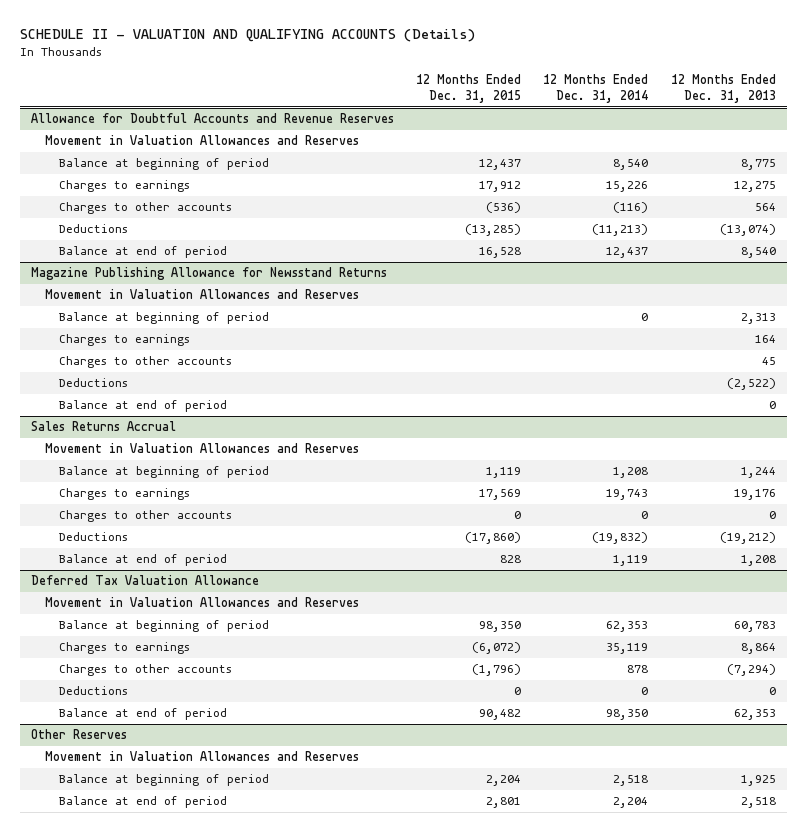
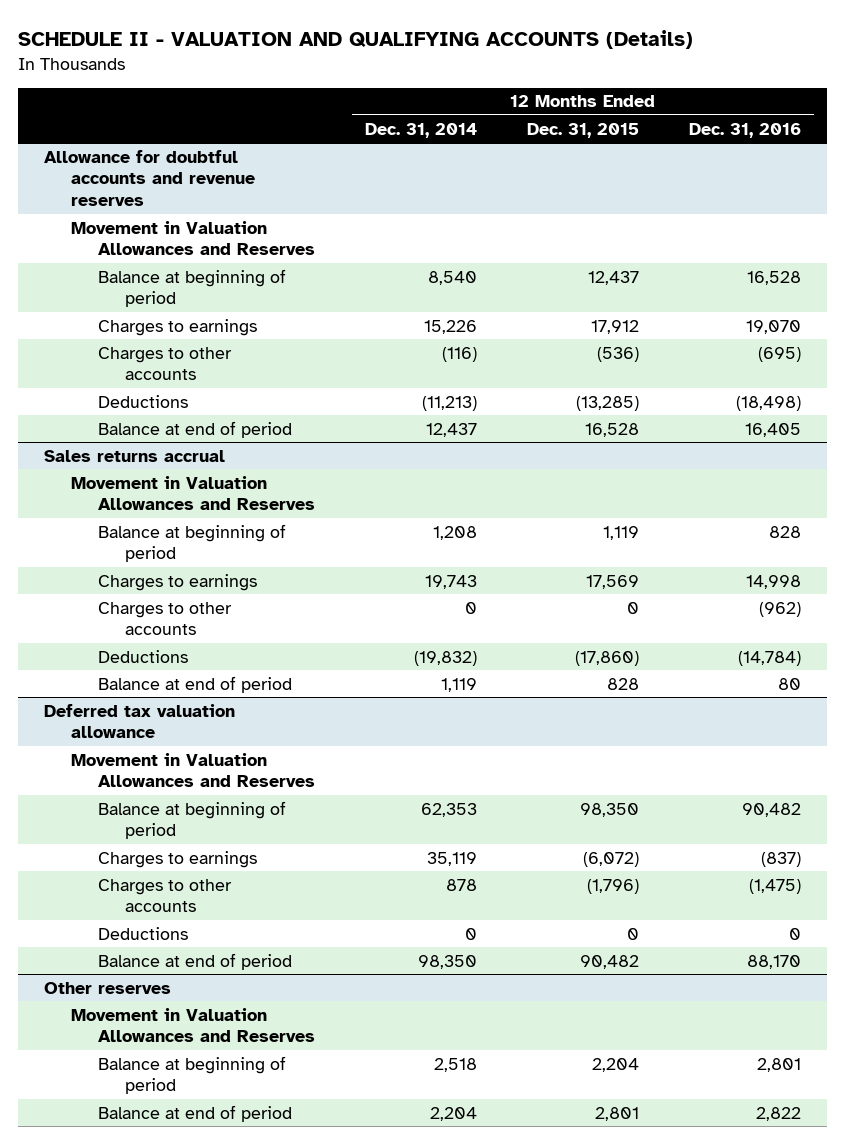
- | 12 Months Ended Dec. 31, 2015 | 12 Months Ended Dec. 31, 2014 | 12 Months Ended Dec. 31, 2013
+ | 12 Months Ended Dec. 31, 2014 | 12 Months Ended Dec. 31, 2015 | 12 Months Ended Dec. 31, 2016
- Allowance for Doubtful Accounts and Revenue Reserves
+ Allowance for doubtful accounts and revenue reserves
- Magazine Publishing Allowance for Newsstand Returns
- Movement in Valuation Allowances and Reserves
- Balance at beginning of period | | 0 | 2,313
- Charges to earnings | | | 164
- Charges to other accounts | | | 45
- Deductions | | | (2,522)
- Balance at end of period | | | 0
- Sales Returns Accrual
+ Sales returns accrual
- Deferred Tax Valuation Allowance
+ Deferred tax valuation allowance
- Other Reserves
+ Other reserves

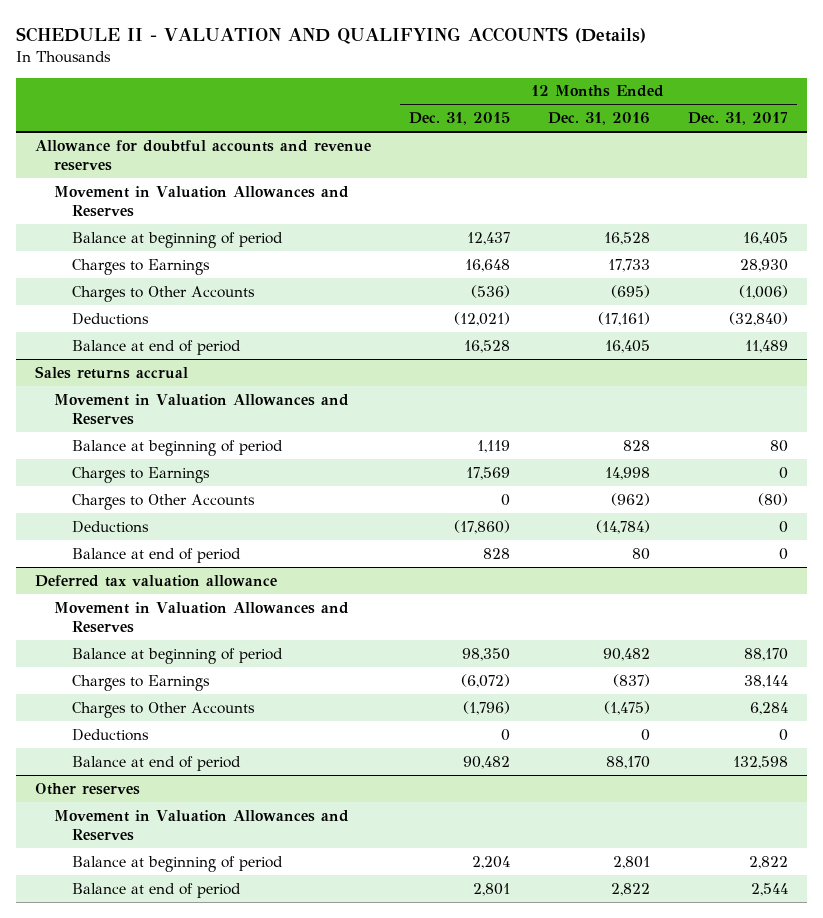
- | 12 Months Ended Dec. 31, 2014 | 12 Months Ended Dec. 31, 2015 | 12 Months Ended Dec. 31, 2016
+ | 12 Months Ended Dec. 31, 2015 | 12 Months Ended Dec. 31, 2016 | 12 Months Ended Dec. 31, 2017
@ Allowance for doubtful accounts and revenue reserves
- Charges to earnings | 15,226 | 17,912 | 19,070
- Charges to other accounts | (116) | (536) | (695)
- Deductions | (11,213) | (13,285) | (18,498)
+ Charges to Earnings | 16,648 | 17,733 | 28,930
+ Charges to Other Accounts | (536) | (695) | (1,006)
+ Deductions | (12,021) | (17,161) | (32,840)
@ Sales returns accrual
- Charges to earnings | 19,743 | 17,569 | 14,998
- Charges to other accounts | 0 | 0 | (962)
+ Charges to Earnings | 17,569 | 14,998 | 0
+ Charges to Other Accounts | 0 | (962) | (80)
@ Deferred tax valuation allowance
- Charges to earnings | 35,119 | (6,072) | (837)
- Charges to other accounts | 878 | (1,796) | (1,475)
+ Charges to Earnings | (6,072) | (837) | 38,144
+ Charges to Other Accounts | (1,796) | (1,475) | 6,284

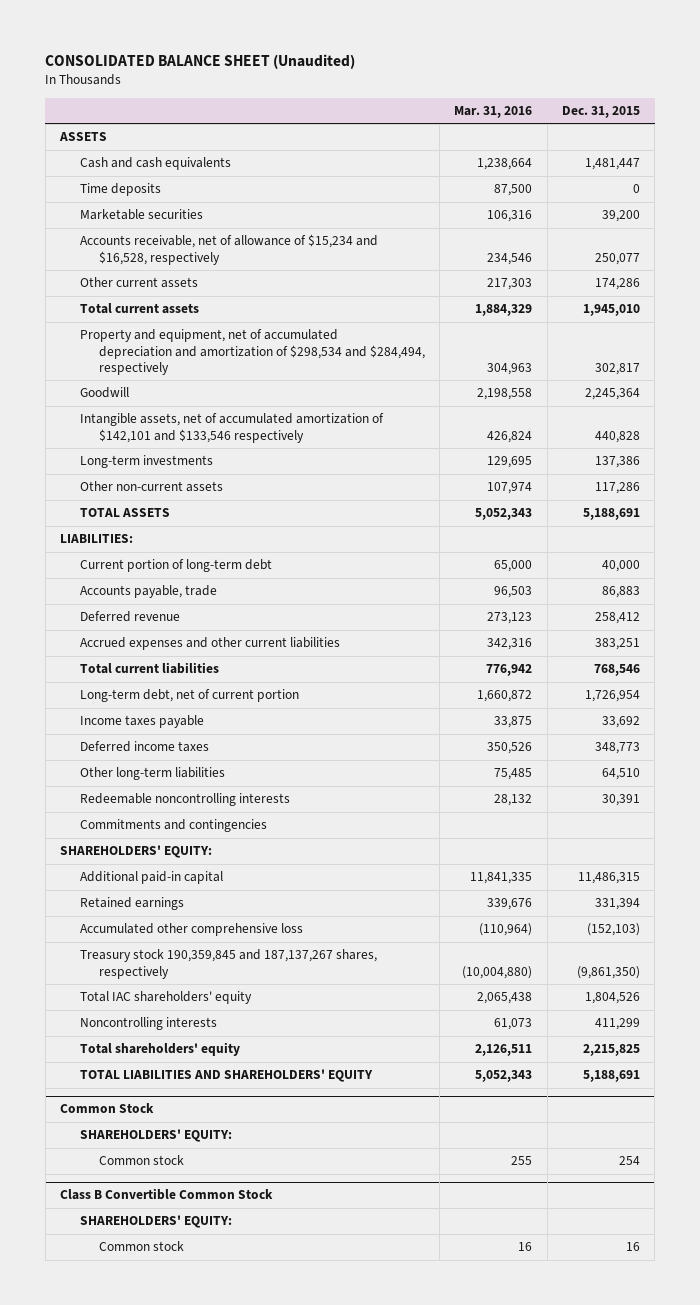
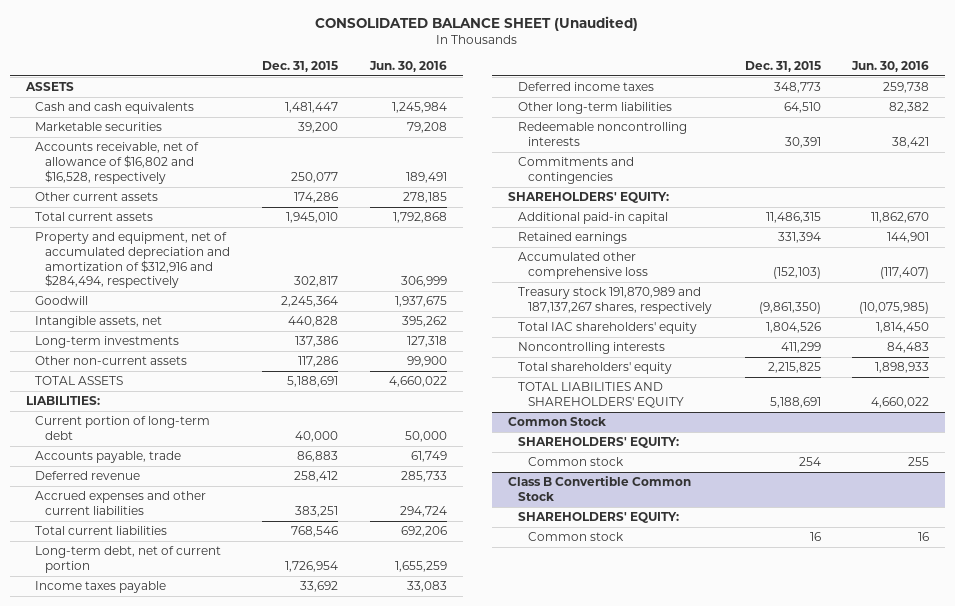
- | Mar. 31, 2016 | Dec. 31, 2015
+ | Dec. 31, 2015 | Jun. 30, 2016
- Time deposits | 87,500 | 0
- Accounts receivable, net of allowance of $15,234 and $16,528, respectively | 234,546 | 250,077
+ Accounts receivable, net of allowance of $16,802 and $16,528, respectively | 250,077 | 189,491
- Property and equipment, net of accumulated depreciation and amortization of $298,534 and $284,494, respectively | 304,963 | 302,817
+ Property and equipment, net of accumulated depreciation and amortization of $312,916 and $284,494, respectively | 302,817 | 306,999
- Intangible assets, net of accumulated amortization of $142,101 and $133,546 respectively | 426,824 | 440,828
+ Intangible assets, net | 440,828 | 395,262
- Treasury stock 190,359,845 and 187,137,267 shares, respectively | (10,004,880) | (9,861,350)
+ Treasury stock 191,870,989 and 187,137,267 shares, respectively | (9,861,350) | (10,075,985)

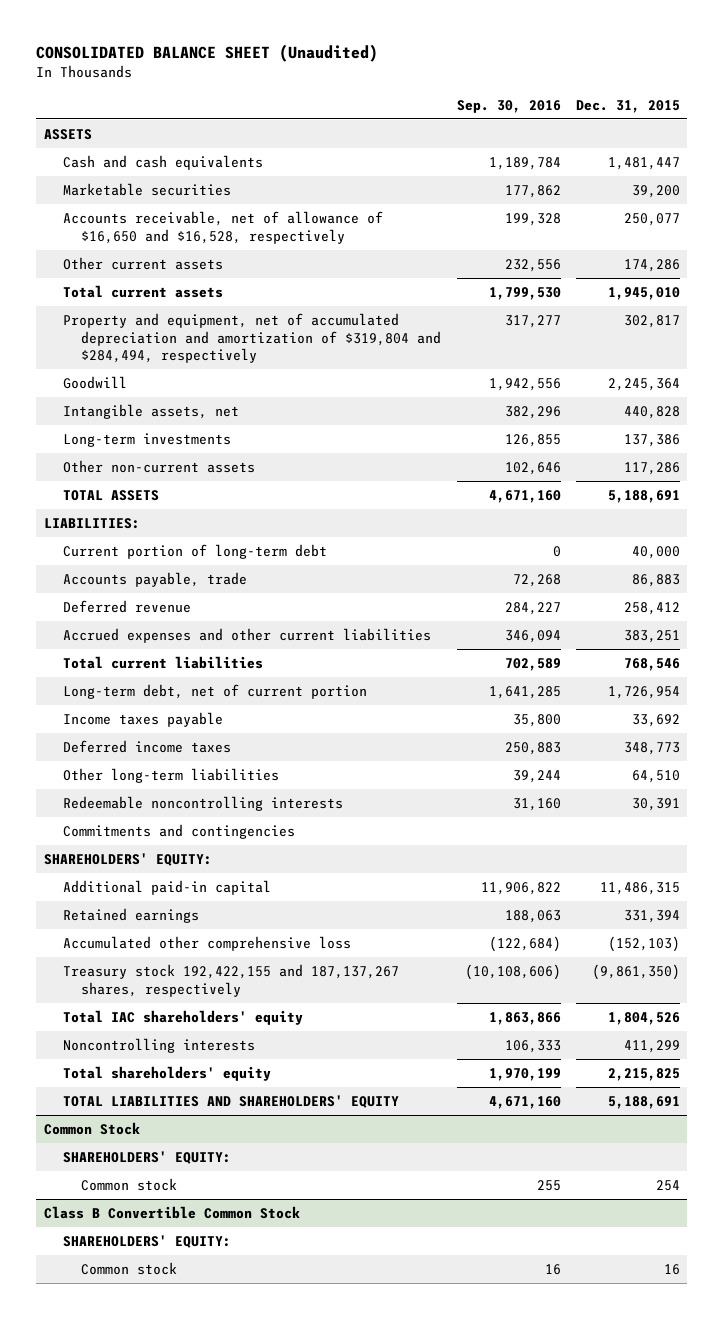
- | Dec. 31, 2015 | Jun. 30, 2016
+ | Sep. 30, 2016 | Dec. 31, 2015
- Accounts receivable, net of allowance of $16,802 and $16,528, respectively | 250,077 | 189,491
+ Accounts receivable, net of allowance of $16,650 and $16,528, respectively | 199,328 | 250,077
- Property and equipment, net of accumulated depreciation and amortization of $312,916 and $284,494, respectively | 302,817 | 306,999
+ Property and equipment, net of accumulated depreciation and amortization of $319,804 and $284,494, respectively | 317,277 | 302,817
- Treasury stock 191,870,989 and 187,137,267 shares, respectively | (9,861,350) | (10,075,985)
+ Treasury stock 192,422,155 and 187,137,267 shares, respectively | (10,108,606) | (9,861,350)

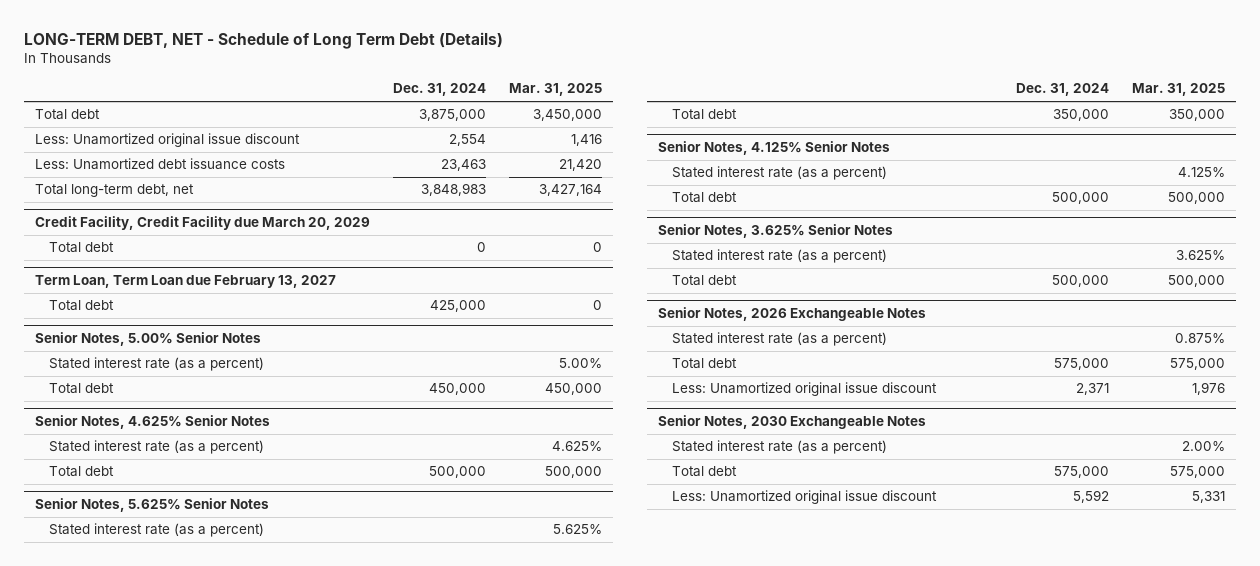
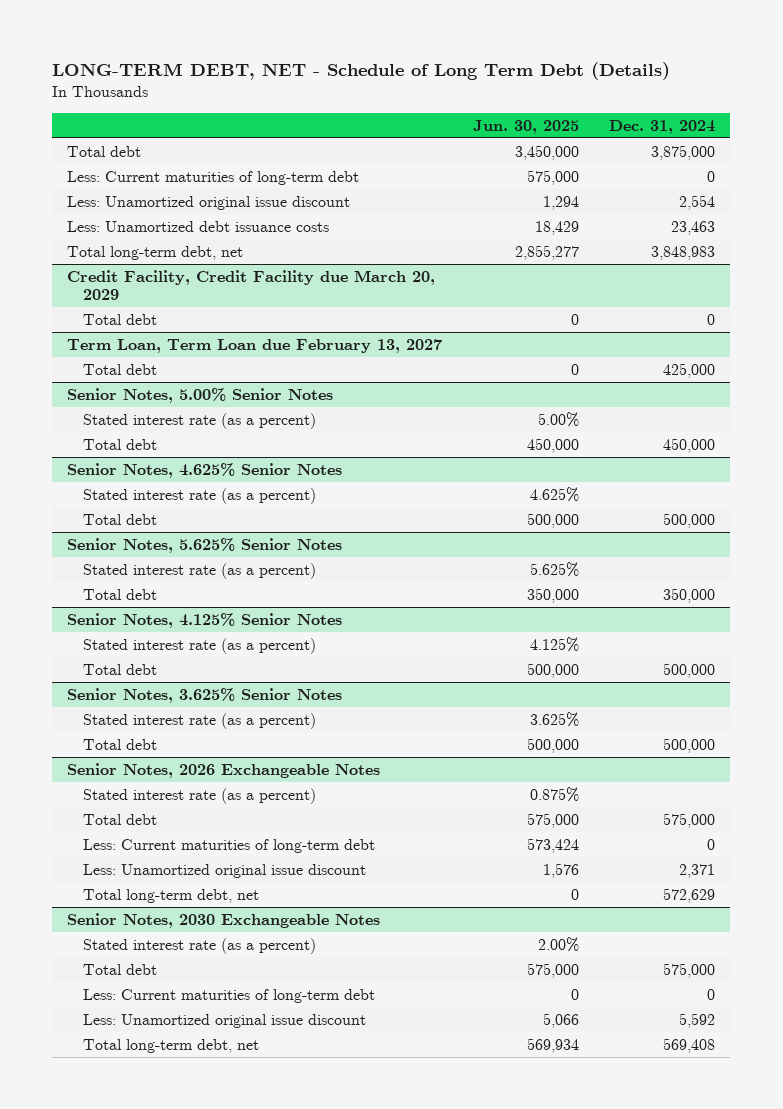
- | Dec. 31, 2024 | Mar. 31, 2025
+ | Jun. 30, 2025 | Dec. 31, 2024
+ Less: Current maturities of long-term debt | 575,000 | 0
@ Senior Notes, 2026 Exchangeable Notes
+ Less: Current maturities of long-term debt | 573,424 | 0
+ Total long-term debt, net | 0 | 572,629
@ Senior Notes, 2030 Exchangeable Notes
+ Less: Current maturities of long-term debt | 0 | 0
+ Total long-term debt, net | 569,934 | 569,408

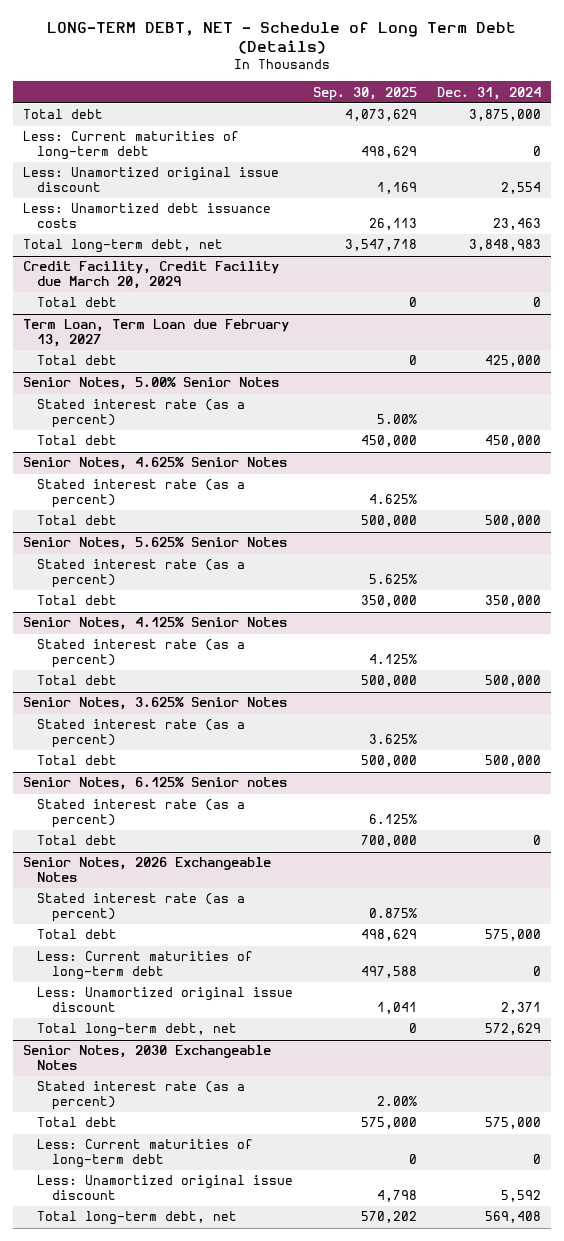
- | Jun. 30, 2025 | Dec. 31, 2024
+ | Sep. 30, 2025 | Dec. 31, 2024
+ Senior Notes, 6.125% Senior notes
+ Stated interest rate (as a percent) | 6.125% |
+ Total debt | 700,000 | 0

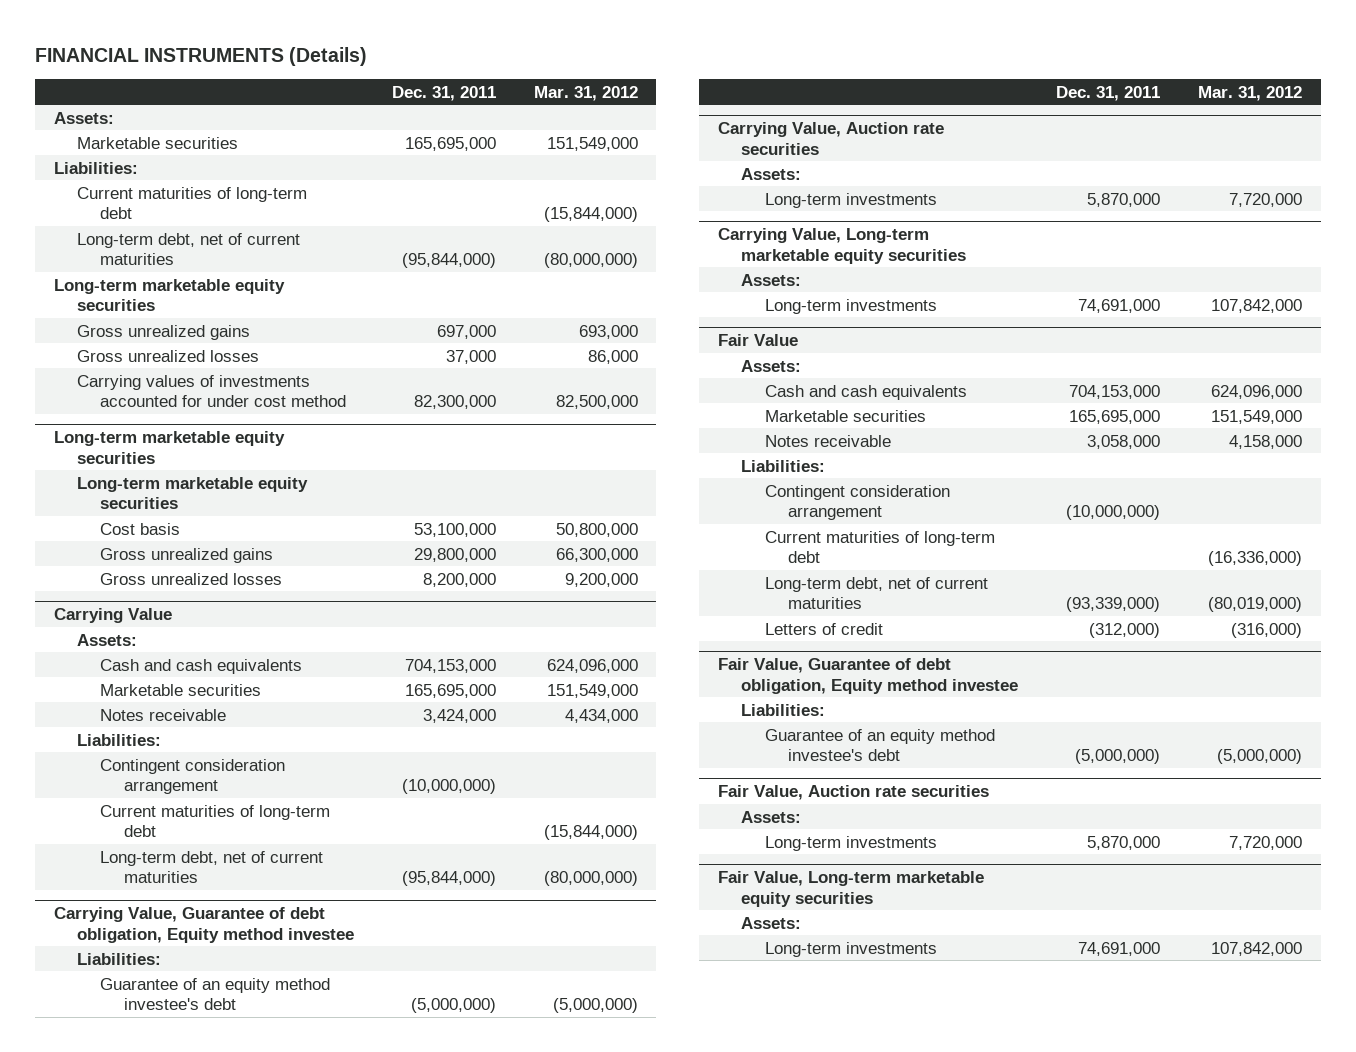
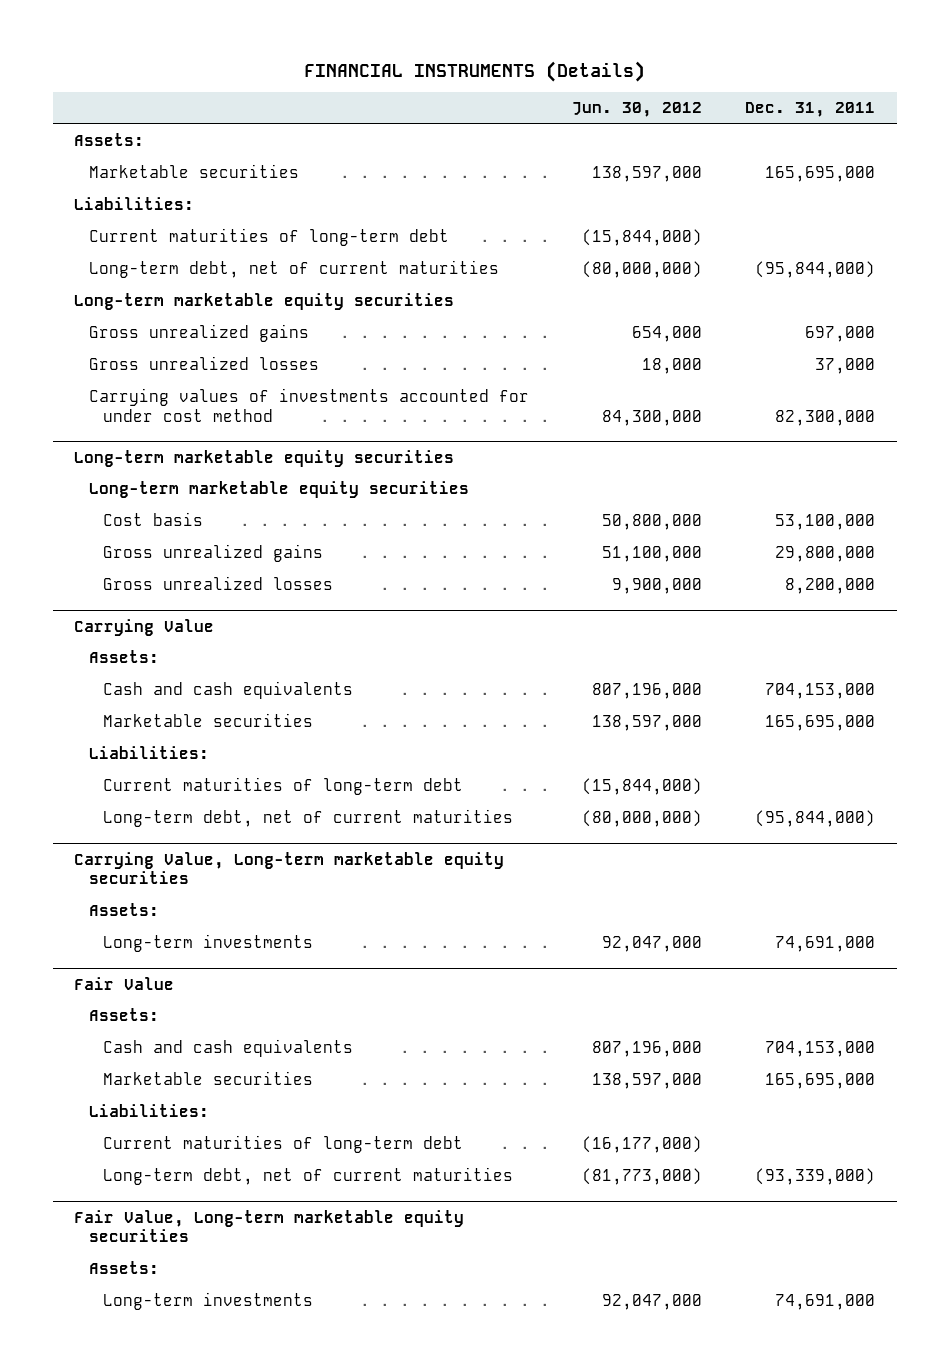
- | Dec. 31, 2011 | Mar. 31, 2012
+ | Jun. 30, 2012 | Dec. 31, 2011
@ Carrying Value
- Notes receivable | 3,424,000 | 4,434,000
- Contingent consideration arrangement | (10,000,000) |
- Carrying Value, Guarantee of debt obligation, Equity method investee
- Liabilities:
- Guarantee of an equity method investee's debt | (5,000,000) | (5,000,000)
- Carrying Value, Auction rate securities
- Assets:
- Long-term investments | 5,870,000 | 7,720,000
@ Fair Value
- Notes receivable | 3,058,000 | 4,158,000
- Contingent consideration arrangement | (10,000,000) |
- Letters of credit | (312,000) | (316,000)
- Fair Value, Guarantee of debt obligation, Equity method investee
- Liabilities:
- Guarantee of an equity method investee's debt | (5,000,000) | (5,000,000)
- Fair Value, Auction rate securities
- Assets:
- Long-term investments | 5,870,000 | 7,720,000

